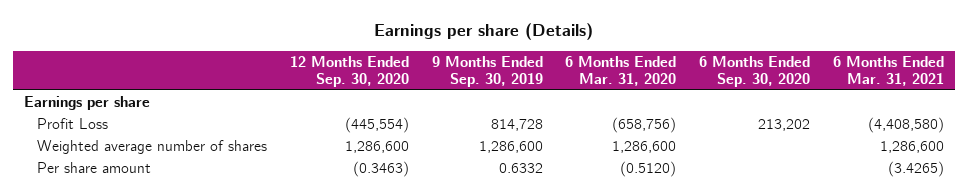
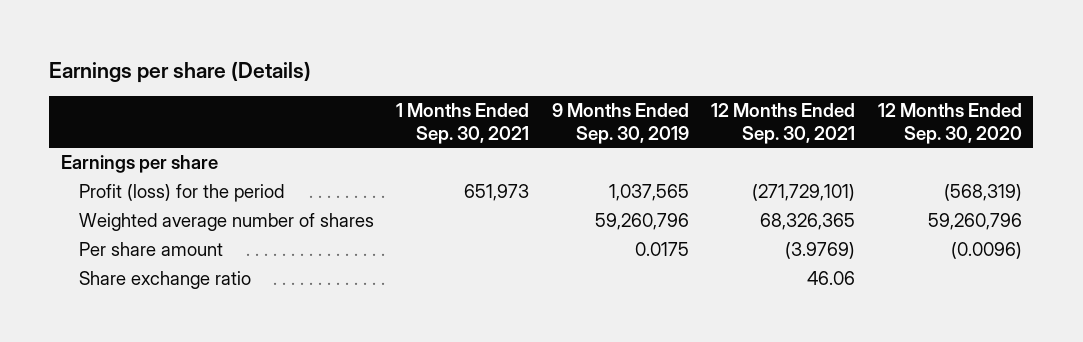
- | 12 Months Ended Sep. 30, 2020 | 9 Months Ended Sep. 30, 2019 | 6 Months Ended Mar. 31, 2020 | 6 Months Ended Sep. 30, 2020 | 6 Months Ended Mar. 31, 2021
+ | 1 Months Ended Sep. 30, 2021 | 9 Months Ended Sep. 30, 2019 | 12 Months Ended Sep. 30, 2021 | 12 Months Ended Sep. 30, 2020
- Profit Loss | (445,554) | 814,728 | (658,756) | 213,202 | (4,408,580)
- Weighted average number of shares | 1,286,600 | 1,286,600 | 1,286,600 | | 1,286,600
- Per share amount | (0.3463) | 0.6332 | (0.5120) | | (3.4265)
+ Profit (loss) for the period | 651,973 | 1,037,565 | (271,729,101) | (568,319)
+ Weighted average number of shares | | 59,260,796 | 68,326,365 | 59,260,796
+ Per share amount | | 0.0175 | (3.9769) | (0.0096)
+ Share exchange ratio | | | 46.06 |

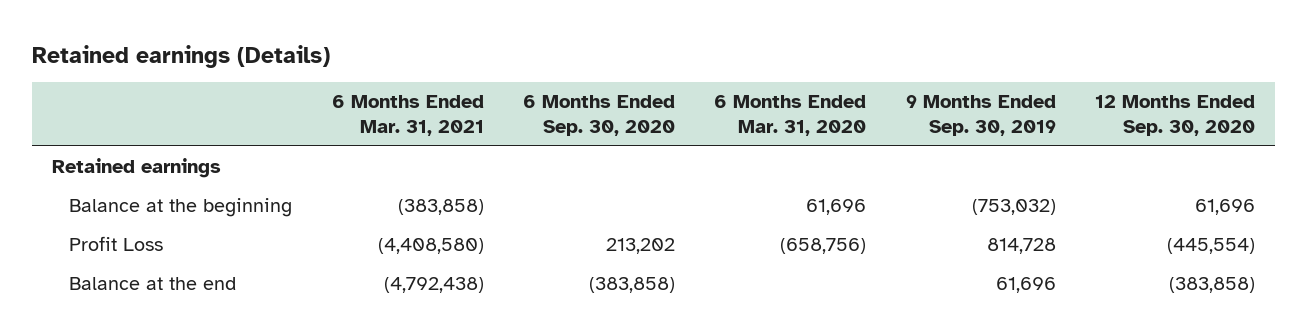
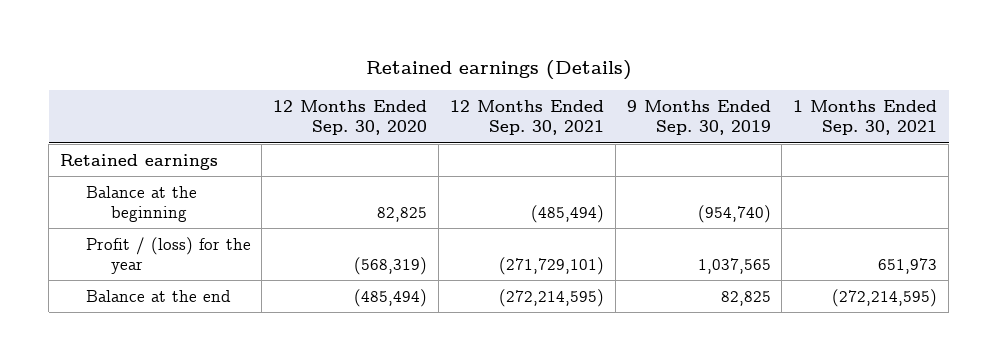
- | 6 Months Ended Mar. 31, 2021 | 6 Months Ended Sep. 30, 2020 | 6 Months Ended Mar. 31, 2020 | 9 Months Ended Sep. 30, 2019 | 12 Months Ended Sep. 30, 2020
+ | 12 Months Ended Sep. 30, 2020 | 12 Months Ended Sep. 30, 2021 | 9 Months Ended Sep. 30, 2019 | 1 Months Ended Sep. 30, 2021
- Balance at the beginning | (383,858) | | 61,696 | (753,032) | 61,696
- Profit Loss | (4,408,580) | 213,202 | (658,756) | 814,728 | (445,554)
- Balance at the end | (4,792,438) | (383,858) | | 61,696 | (383,858)
+ Balance at the beginning | 82,825 | (485,494) | (954,740) |
+ Profit / (loss) for the year | (568,319) | (271,729,101) | 1,037,565 | 651,973
+ Balance at the end | (485,494) | (272,214,595) | 82,825 | (272,214,595)

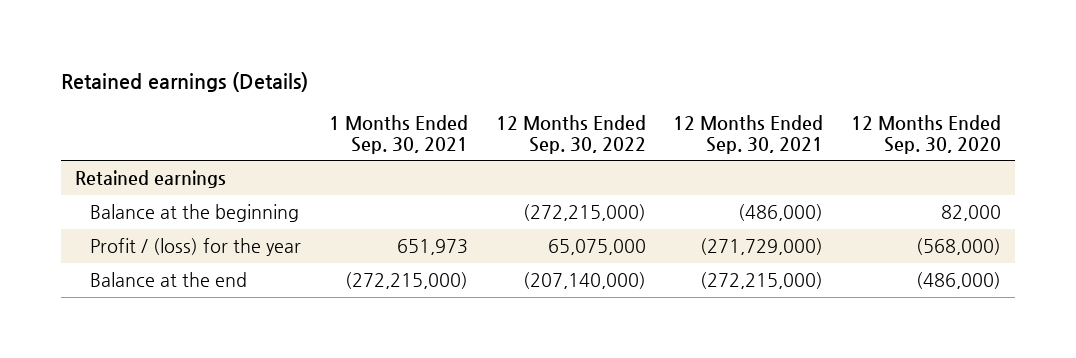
- | 12 Months Ended Sep. 30, 2020 | 12 Months Ended Sep. 30, 2021 | 9 Months Ended Sep. 30, 2019 | 1 Months Ended Sep. 30, 2021
+ | 1 Months Ended Sep. 30, 2021 | 12 Months Ended Sep. 30, 2022 | 12 Months Ended Sep. 30, 2021 | 12 Months Ended Sep. 30, 2020
- Balance at the beginning | 82,825 | (485,494) | (954,740) |
- Profit / (loss) for the year | (568,319) | (271,729,101) | 1,037,565 | 651,973
- Balance at the end | (485,494) | (272,214,595) | 82,825 | (272,214,595)
+ Balance at the beginning | | (272,215,000) | (486,000) | 82,000
+ Profit / (loss) for the year | 651,973 | 65,075,000 | (271,729,000) | (568,000)
+ Balance at the end | (272,215,000) | (207,140,000) | (272,215,000) | (486,000)

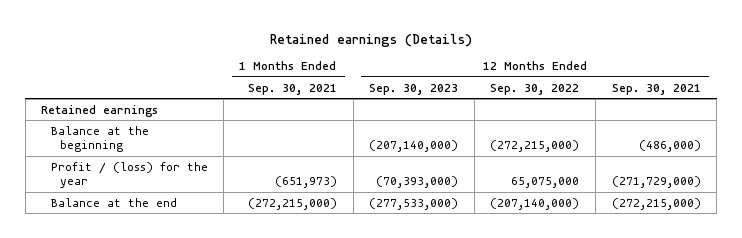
- | 1 Months Ended Sep. 30, 2021 | 12 Months Ended Sep. 30, 2022 | 12 Months Ended Sep. 30, 2021 | 12 Months Ended Sep. 30, 2020
+ | 1 Months Ended Sep. 30, 2021 | 12 Months Ended Sep. 30, 2023 | 12 Months Ended Sep. 30, 2022 | 12 Months Ended Sep. 30, 2021
- Profit / (loss) for the year | 651,973 | 65,075,000 | (271,729,000) | (568,000)
+ Profit / (loss) for the year | (651,973) | (70,393,000) | 65,075,000 | (271,729,000)

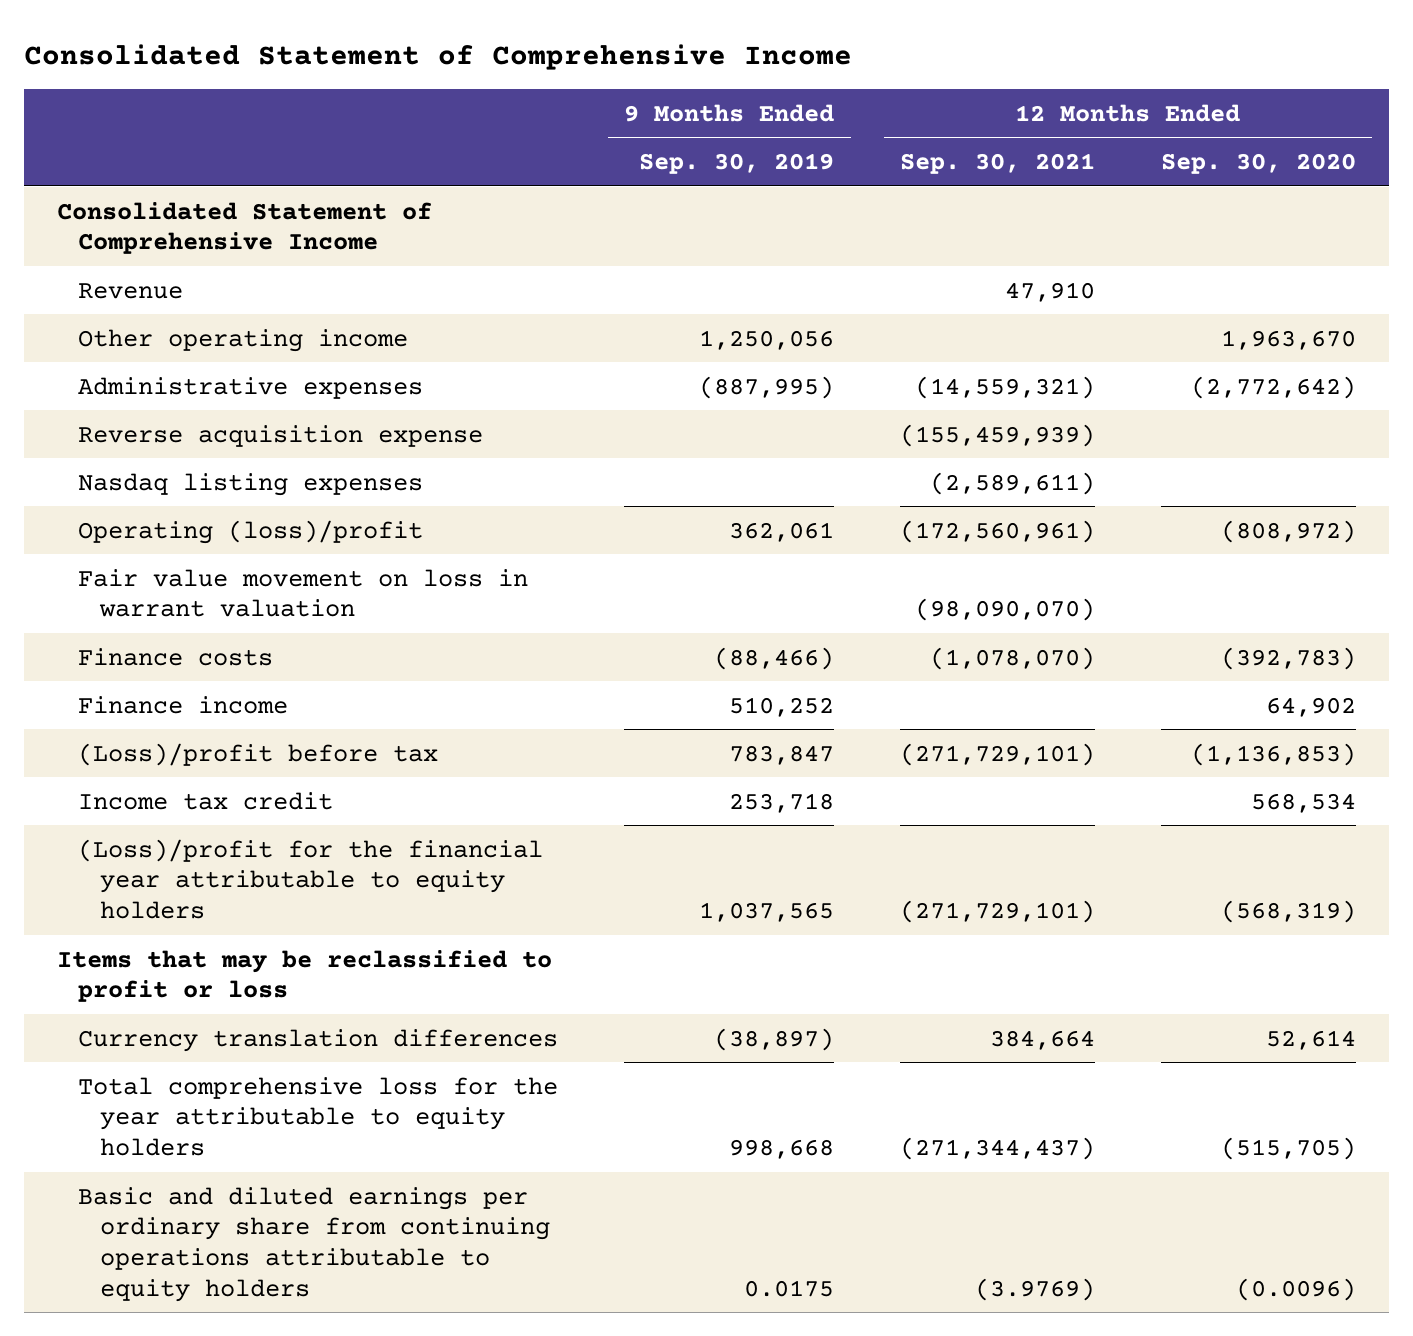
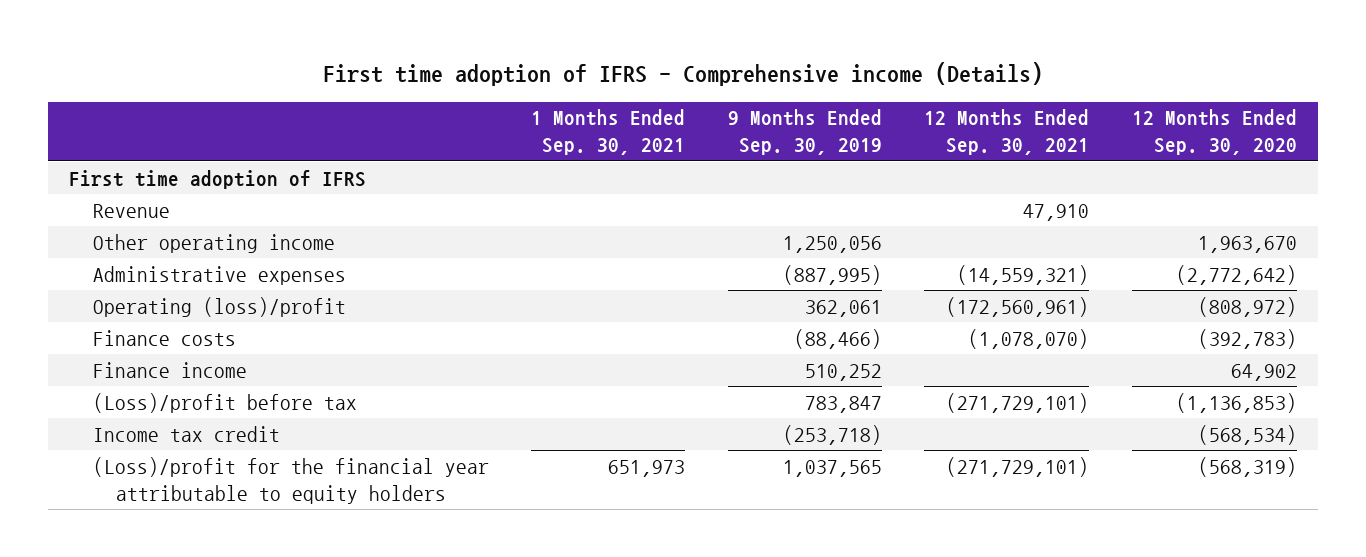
- Consolidated Statement of Comprehensive Income
+ First time adoption of IFRS - Comprehensive income (Details)
- | 9 Months Ended Sep. 30, 2019 | 12 Months Ended Sep. 30, 2021 | 12 Months Ended Sep. 30, 2020
+ | 1 Months Ended Sep. 30, 2021 | 9 Months Ended Sep. 30, 2019 | 12 Months Ended Sep. 30, 2021 | 12 Months Ended Sep. 30, 2020
- Consolidated Statement of Comprehensive Income
+ First time adoption of IFRS
- Reverse acquisition expense | | (155,459,939) |
- Nasdaq listing expenses | | (2,589,611) |
- Fair value movement on loss in warrant valuation | | (98,090,070) |
- Income tax credit | 253,718 | | 568,534
+ Income tax credit | | (253,718) | | (568,534)
- Items that may be reclassified to profit or loss
- Currency translation differences | (38,897) | 384,664 | 52,614
- Total comprehensive loss for the year attributable to equity holders | 998,668 | (271,344,437) | (515,705)
- Basic and diluted earnings per ordinary share from continuing operations attributable to equity holders | 0.0175 | (3.9769) | (0.0096)

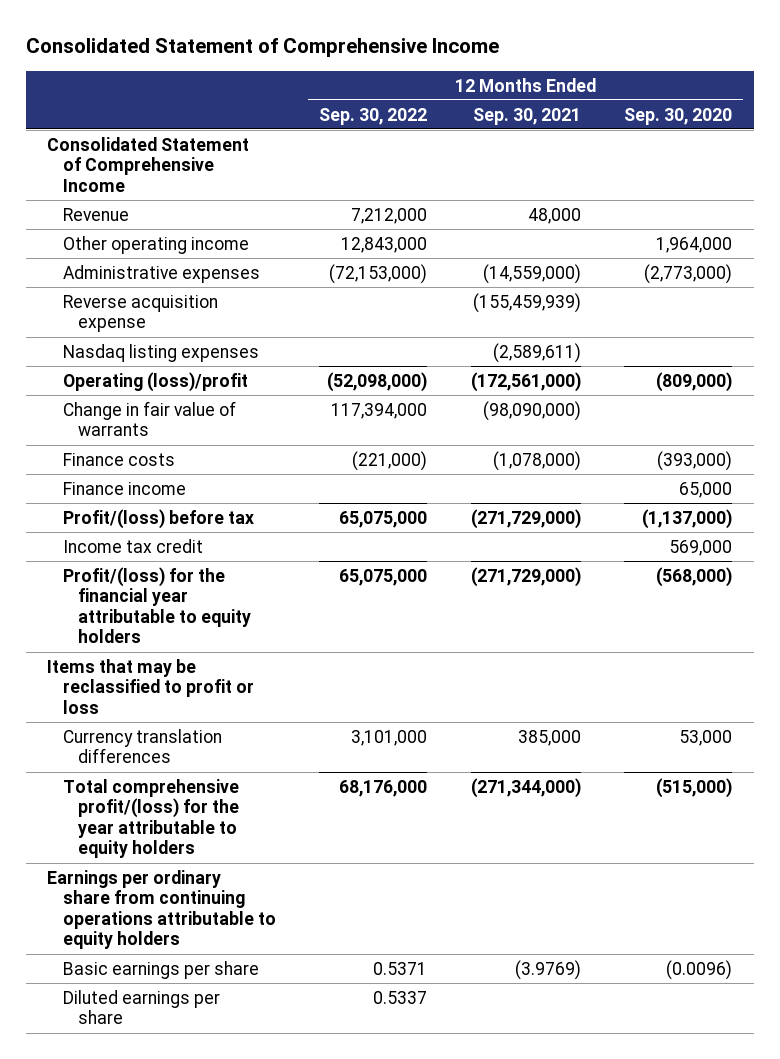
- First time adoption of IFRS - Comprehensive income (Details)
+ Consolidated Statement of Comprehensive Income
- | 1 Months Ended Sep. 30, 2021 | 9 Months Ended Sep. 30, 2019 | 12 Months Ended Sep. 30, 2021 | 12 Months Ended Sep. 30, 2020
+ | 12 Months Ended Sep. 30, 2022 | 12 Months Ended Sep. 30, 2021 | 12 Months Ended Sep. 30, 2020
- First time adoption of IFRS
- Revenue | | | 47,910 |
- Other operating income | | 1,250,056 | | 1,963,670
- Administrative expenses | | (887,995) | (14,559,321) | (2,772,642)
- Operating (loss)/profit | | 362,061 | (172,560,961) | (808,972)
- Finance costs | | (88,466) | (1,078,070) | (392,783)
- Finance income | | 510,252 | | 64,902
- (Loss)/profit before tax | | 783,847 | (271,729,101) | (1,136,853)
- Income tax credit | | (253,718) | | (568,534)
- (Loss)/profit for the financial year attributable to equity holders | 651,973 | 1,037,565 | (271,729,101) | (568,319)
+ Consolidated Statement of Comprehensive Income
+ Revenue | 7,212,000 | 48,000 |
+ Other operating income | 12,843,000 | | 1,964,000
+ Administrative expenses | (72,153,000) | (14,559,000) | (2,773,000)
+ Reverse acquisition expense | | (155,459,939) |
+ Nasdaq listing expenses | | (2,589,611) |
+ Operating (loss)/profit | (52,098,000) | (172,561,000) | (809,000)
+ Change in fair value of warrants | 117,394,000 | (98,090,000) |
+ Finance costs | (221,000) | (1,078,000) | (393,000)
+ Finance income | | | 65,000
+ Profit/(loss) before tax | 65,075,000 | (271,729,000) | (1,137,000)
+ Income tax credit | | | 569,000
+ Profit/(loss) for the financial year attributable to equity holders | 65,075,000 | (271,729,000) | (568,000)
+ Items that may be reclassified to profit or loss
+ Currency translation differences | 3,101,000 | 385,000 | 53,000
+ Total comprehensive profit/(loss) for the year attributable to equity holders | 68,176,000 | (271,344,000) | (515,000)
+ Earnings per ordinary share from continuing operations attributable to equity holders
+ Basic earnings per share | 0.5371 | (3.9769) | (0.0096)
+ Diluted earnings per share | 0.5337 | |

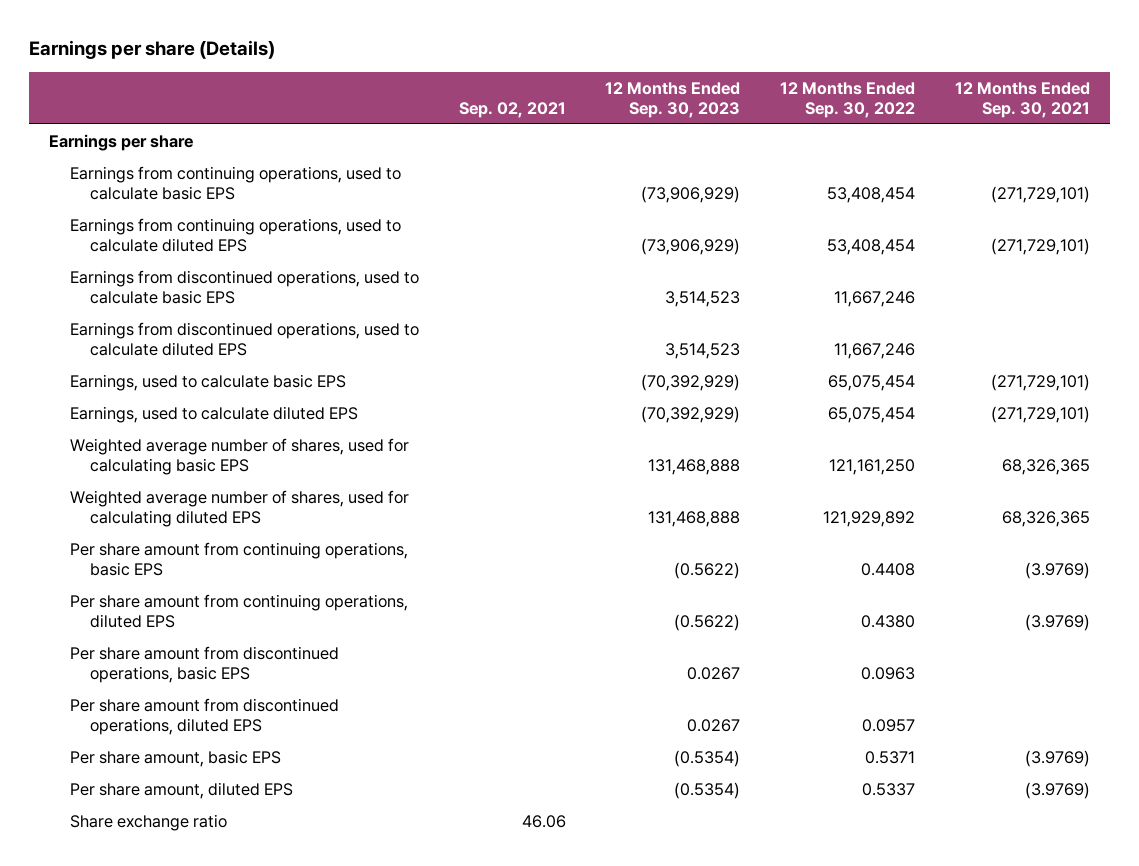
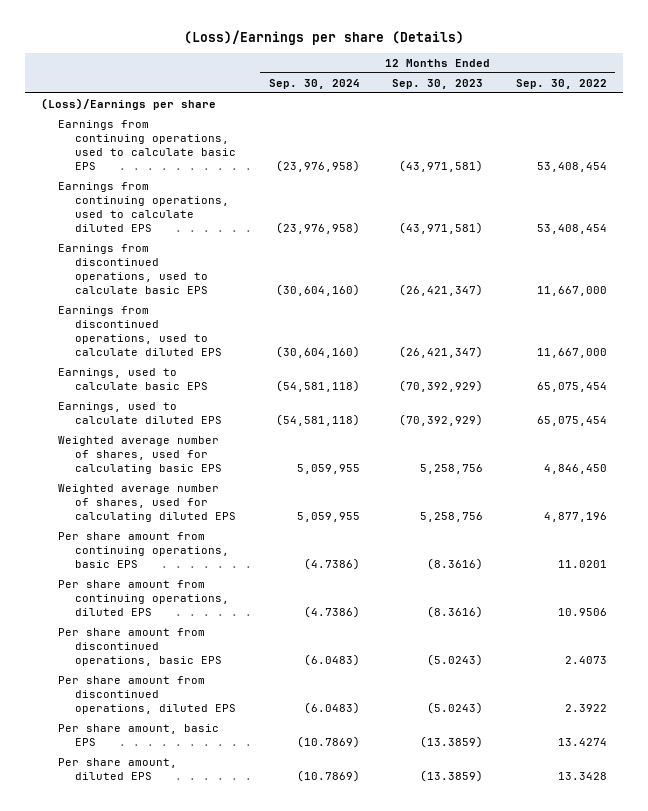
- Earnings per share (Details)
+ (Loss)/Earnings per share (Details)
- | Sep. 02, 2021 | 12 Months Ended Sep. 30, 2023 | 12 Months Ended Sep. 30, 2022 | 12 Months Ended Sep. 30, 2021
+ | 12 Months Ended Sep. 30, 2024 | 12 Months Ended Sep. 30, 2023 | 12 Months Ended Sep. 30, 2022
- Earnings per share
- Earnings from continuing operations, used to calculate basic EPS | | (73,906,929) | 53,408,454 | (271,729,101)
- Earnings from continuing operations, used to calculate diluted EPS | | (73,906,929) | 53,408,454 | (271,729,101)
- Earnings from discontinued operations, used to calculate basic EPS | | 3,514,523 | 11,667,246 |
- Earnings from discontinued operations, used to calculate diluted EPS | | 3,514,523 | 11,667,246 |
+ (Loss)/Earnings per share
+ Earnings from continuing operations, used to calculate basic EPS | (23,976,958) | (43,971,581) | 53,408,454
+ Earnings from continuing operations, used to calculate diluted EPS | (23,976,958) | (43,971,581) | 53,408,454
+ Earnings from discontinued operations, used to calculate basic EPS | (30,604,160) | (26,421,347) | 11,667,000
+ Earnings from discontinued operations, used to calculate diluted EPS | (30,604,160) | (26,421,347) | 11,667,000
- Weighted average number of shares, used for calculating basic EPS | | 131,468,888 | 121,161,250 | 68,326,365
- Weighted average number of shares, used for calculating diluted EPS | | 131,468,888 | 121,929,892 | 68,326,365
- Per share amount from continuing operations, basic EPS | | (0.5622) | 0.4408 | (3.9769)
- Per share amount from continuing operations, diluted EPS | | (0.5622) | 0.4380 | (3.9769)
- Per share amount from discontinued operations, basic EPS | | 0.0267 | 0.0963 |
- Per share amount from discontinued operations, diluted EPS | | 0.0267 | 0.0957 |
- Per share amount, basic EPS | | (0.5354) | 0.5371 | (3.9769)
- Per share amount, diluted EPS | | (0.5354) | 0.5337 | (3.9769)
- Share exchange ratio | 46.06 | | |
+ Weighted average number of shares, used for calculating basic EPS | 5,059,955 | 5,258,756 | 4,846,450
+ Weighted average number of shares, used for calculating diluted EPS | 5,059,955 | 5,258,756 | 4,877,196
+ Per share amount from continuing operations, basic EPS | (4.7386) | (8.3616) | 11.0201
+ Per share amount from continuing operations, diluted EPS | (4.7386) | (8.3616) | 10.9506
+ Per share amount from discontinued operations, basic EPS | (6.0483) | (5.0243) | 2.4073
+ Per share amount from discontinued operations, diluted EPS | (6.0483) | (5.0243) | 2.3922
+ Per share amount, basic EPS | (10.7869) | (13.3859) | 13.4274
+ Per share amount, diluted EPS | (10.7869) | (13.3859) | 13.3428

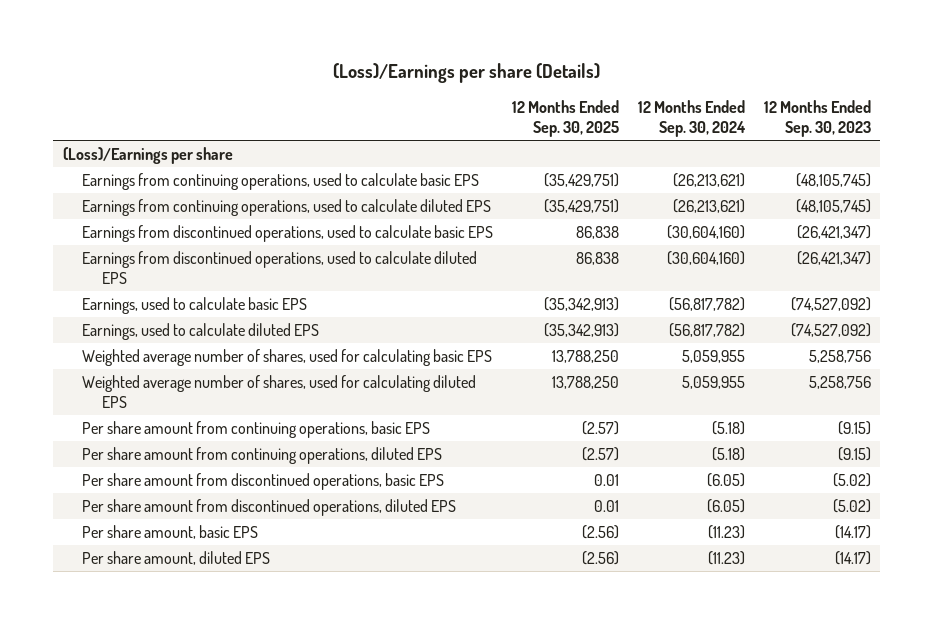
- | 12 Months Ended Sep. 30, 2024 | 12 Months Ended Sep. 30, 2023 | 12 Months Ended Sep. 30, 2022
+ | 12 Months Ended Sep. 30, 2025 | 12 Months Ended Sep. 30, 2024 | 12 Months Ended Sep. 30, 2023
- Earnings from continuing operations, used to calculate basic EPS | (23,976,958) | (43,971,581) | 53,408,454
- Earnings from continuing operations, used to calculate diluted EPS | (23,976,958) | (43,971,581) | 53,408,454
+ Earnings from continuing operations, used to calculate basic EPS | (35,429,751) | (26,213,621) | (48,105,745)
+ Earnings from continuing operations, used to calculate diluted EPS | (35,429,751) | (26,213,621) | (48,105,745)
- Earnings, used to calculate basic EPS | (54,581,118) | (70,392,929) | 65,075,454
- Earnings, used to calculate diluted EPS | (54,581,118) | (70,392,929) | 65,075,454
+ Earnings, used to calculate basic EPS | (35,342,913) | (56,817,782) | (74,527,092)
+ Earnings, used to calculate diluted EPS | (35,342,913) | (56,817,782) | (74,527,092)
- Per share amount from continuing operations, basic EPS | (4.7386) | (8.3616) | 11.0201
- Per share amount from continuing operations, diluted EPS | (4.7386) | (8.3616) | 10.9506
- Per share amount from discontinued operations, basic EPS | (6.0483) | (5.0243) | 2.4073
- Per share amount from discontinued operations, diluted EPS | (6.0483) | (5.0243) | 2.3922
- Per share amount, basic EPS | (10.7869) | (13.3859) | 13.4274
- Per share amount, diluted EPS | (10.7869) | (13.3859) | 13.3428
+ Per share amount from continuing operations, basic EPS | (2.57) | (5.18) | (9.15)
+ Per share amount from continuing operations, diluted EPS | (2.57) | (5.18) | (9.15)
+ Per share amount from discontinued operations, basic EPS | 0.01 | (6.05) | (5.02)
+ Per share amount from discontinued operations, diluted EPS | 0.01 | (6.05) | (5.02)
+ Per share amount, basic EPS | (2.56) | (11.23) | (14.17)
+ Per share amount, diluted EPS | (2.56) | (11.23) | (14.17)

